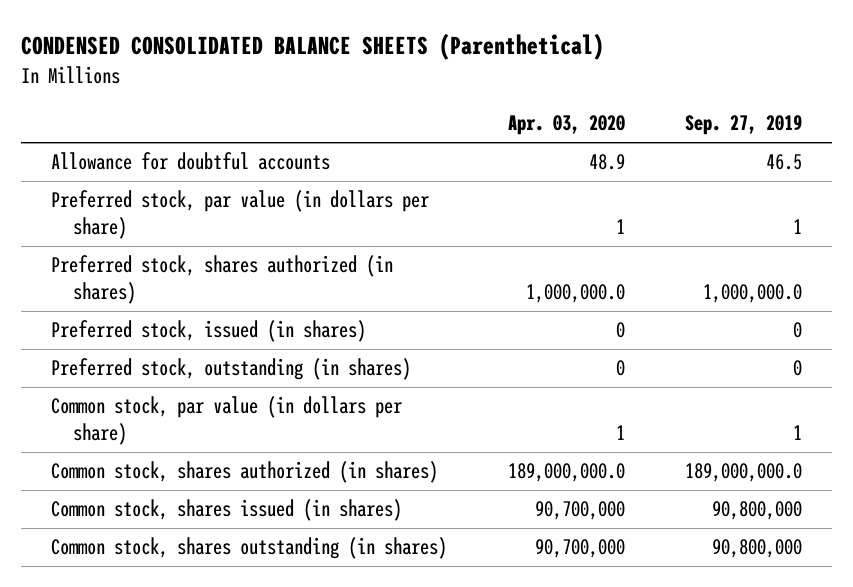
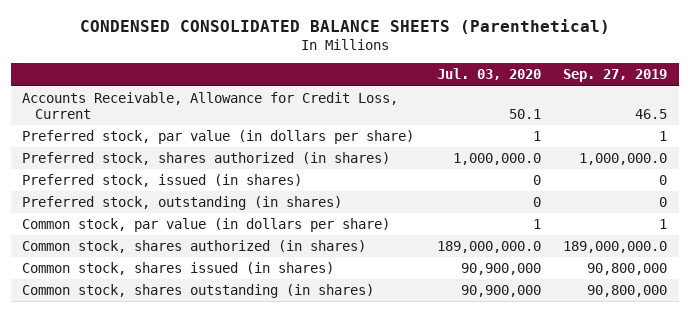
- | Apr. 03, 2020 | Sep. 27, 2019
+ | Jul. 03, 2020 | Sep. 27, 2019
- Allowance for doubtful accounts | 48.9 | 46.5
+ Accounts Receivable, Allowance for Credit Loss, Current | 50.1 | 46.5

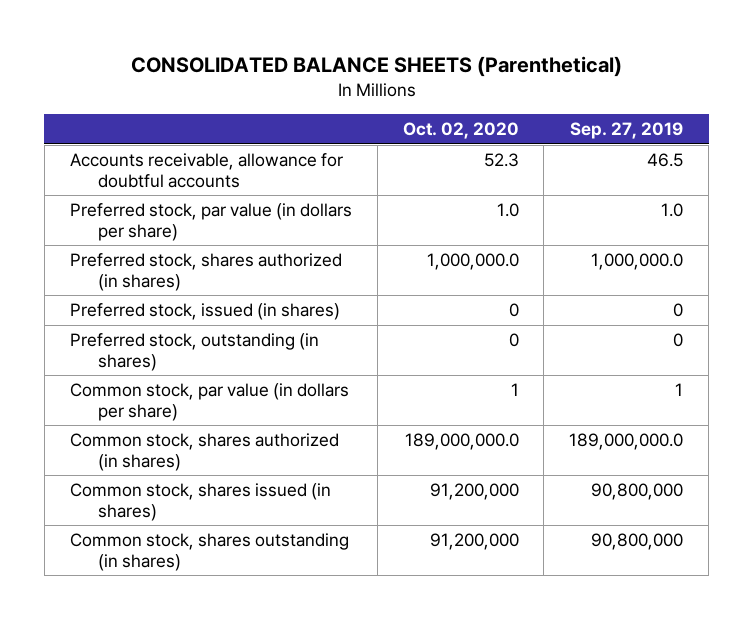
- CONDENSED CONSOLIDATED BALANCE SHEETS (Parenthetical)
+ CONSOLIDATED BALANCE SHEETS (Parenthetical)
- | Jul. 03, 2020 | Sep. 27, 2019
+ | Oct. 02, 2020 | Sep. 27, 2019
- Accounts Receivable, Allowance for Credit Loss, Current | 50.1 | 46.5
- Preferred stock, par value (in dollars per share) | 1 | 1
+ Accounts receivable, allowance for doubtful accounts | 52.3 | 46.5
+ Preferred stock, par value (in dollars per share) | 1.0 | 1.0

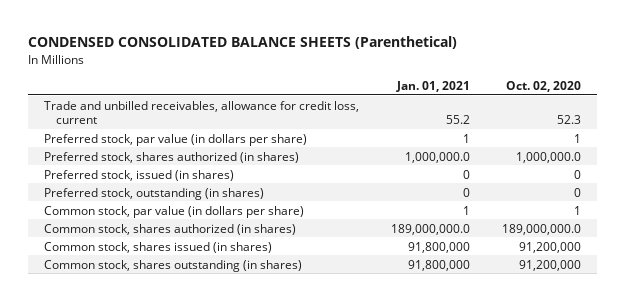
- CONSOLIDATED BALANCE SHEETS (Parenthetical)
+ CONDENSED CONSOLIDATED BALANCE SHEETS (Parenthetical)
- | Oct. 02, 2020 | Sep. 27, 2019
+ | Jan. 01, 2021 | Oct. 02, 2020
- Accounts receivable, allowance for doubtful accounts | 52.3 | 46.5
- Preferred stock, par value (in dollars per share) | 1.0 | 1.0
+ Trade and unbilled receivables, allowance for credit loss, current | 55.2 | 52.3
+ Preferred stock, par value (in dollars per share) | 1 | 1

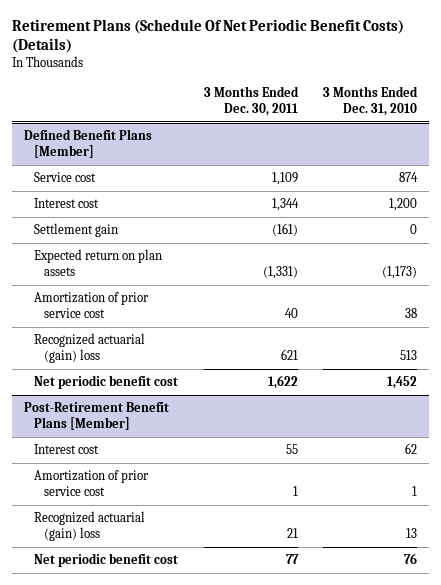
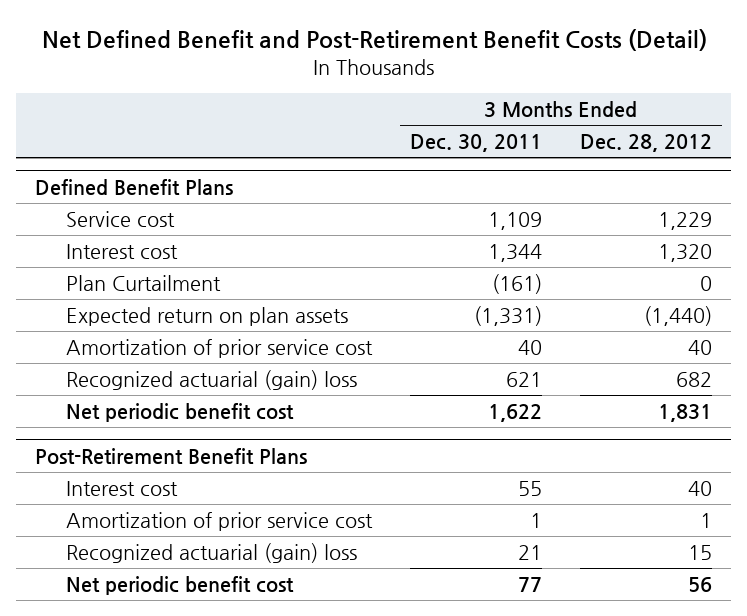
- Retirement Plans (Schedule Of Net Periodic Benefit Costs) (Details)
+ Net Defined Benefit and Post-Retirement Benefit Costs (Detail)
- | 3 Months Ended Dec. 30, 2011 | 3 Months Ended Dec. 31, 2010
+ | 3 Months Ended Dec. 30, 2011 | 3 Months Ended Dec. 28, 2012
- Defined Benefit Plans [Member]
+ Defined Benefit Plans
- Settlement gain | (161) | 0
+ Plan Curtailment | (161) | 0
- Post-Retirement Benefit Plans [Member]
+ Post-Retirement Benefit Plans

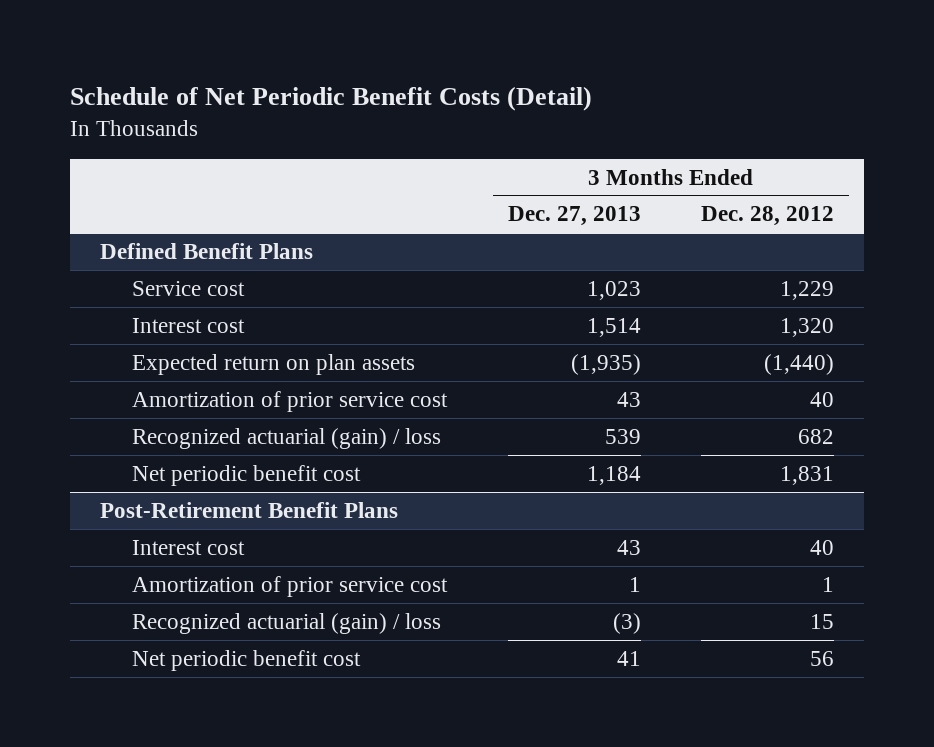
- Net Defined Benefit and Post-Retirement Benefit Costs (Detail)
+ Schedule of Net Periodic Benefit Costs (Detail)
- | 3 Months Ended Dec. 30, 2011 | 3 Months Ended Dec. 28, 2012
+ | 3 Months Ended Dec. 27, 2013 | 3 Months Ended Dec. 28, 2012
@ Defined Benefit Plans
- Plan Curtailment | (161) | 0
- Recognized actuarial (gain) loss | 621 | 682
+ Recognized actuarial (gain) / loss | 539 | 682
@ Post-Retirement Benefit Plans
- Recognized actuarial (gain) loss | 21 | 15
+ Recognized actuarial (gain) / loss | (3) | 15

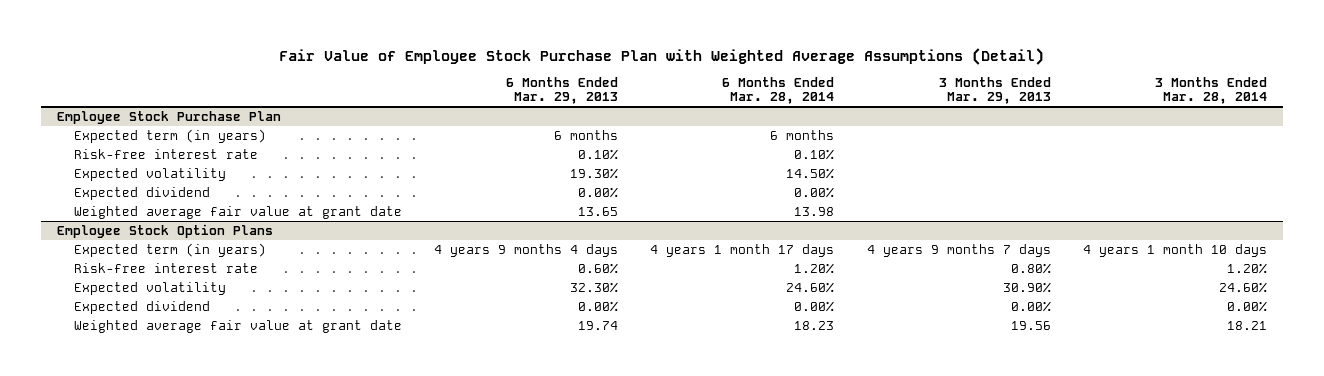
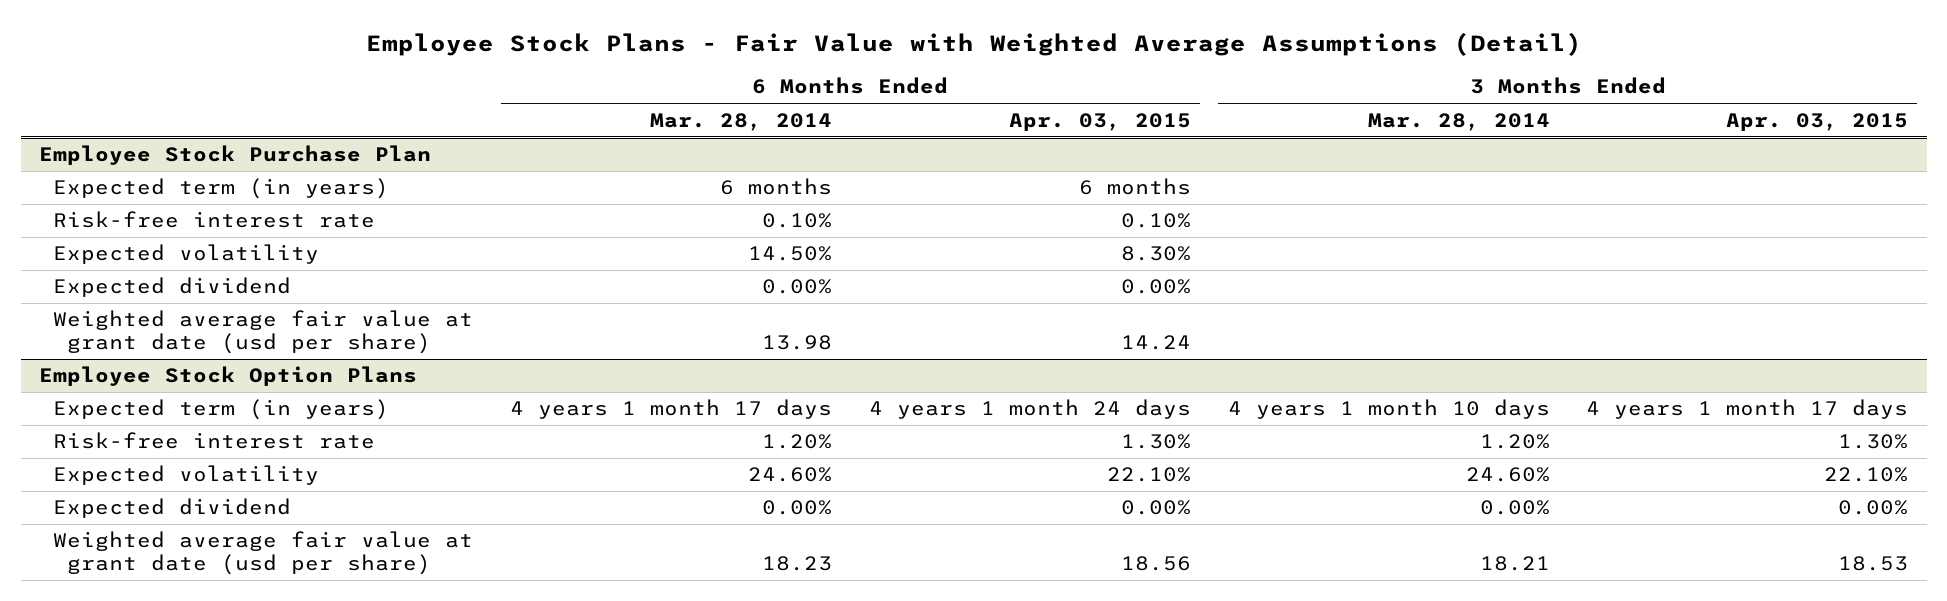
- Fair Value of Employee Stock Purchase Plan with Weighted Average Assumptions (Detail)
+ Employee Stock Plans - Fair Value with Weighted Average Assumptions (Detail)
- | 6 Months Ended Mar. 29, 2013 | 6 Months Ended Mar. 28, 2014 | 3 Months Ended Mar. 29, 2013 | 3 Months Ended Mar. 28, 2014
+ | 6 Months Ended Mar. 28, 2014 | 6 Months Ended Apr. 03, 2015 | 3 Months Ended Mar. 28, 2014 | 3 Months Ended Apr. 03, 2015
@ Employee Stock Purchase Plan
- Weighted average fair value at grant date | 13.65 | 13.98 | |
+ Weighted average fair value at grant date (usd per share) | 13.98 | 14.24 | |
@ Employee Stock Option Plans
- Weighted average fair value at grant date | 19.74 | 18.23 | 19.56 | 18.21
+ Weighted average fair value at grant date (usd per share) | 18.23 | 18.56 | 18.21 | 18.53

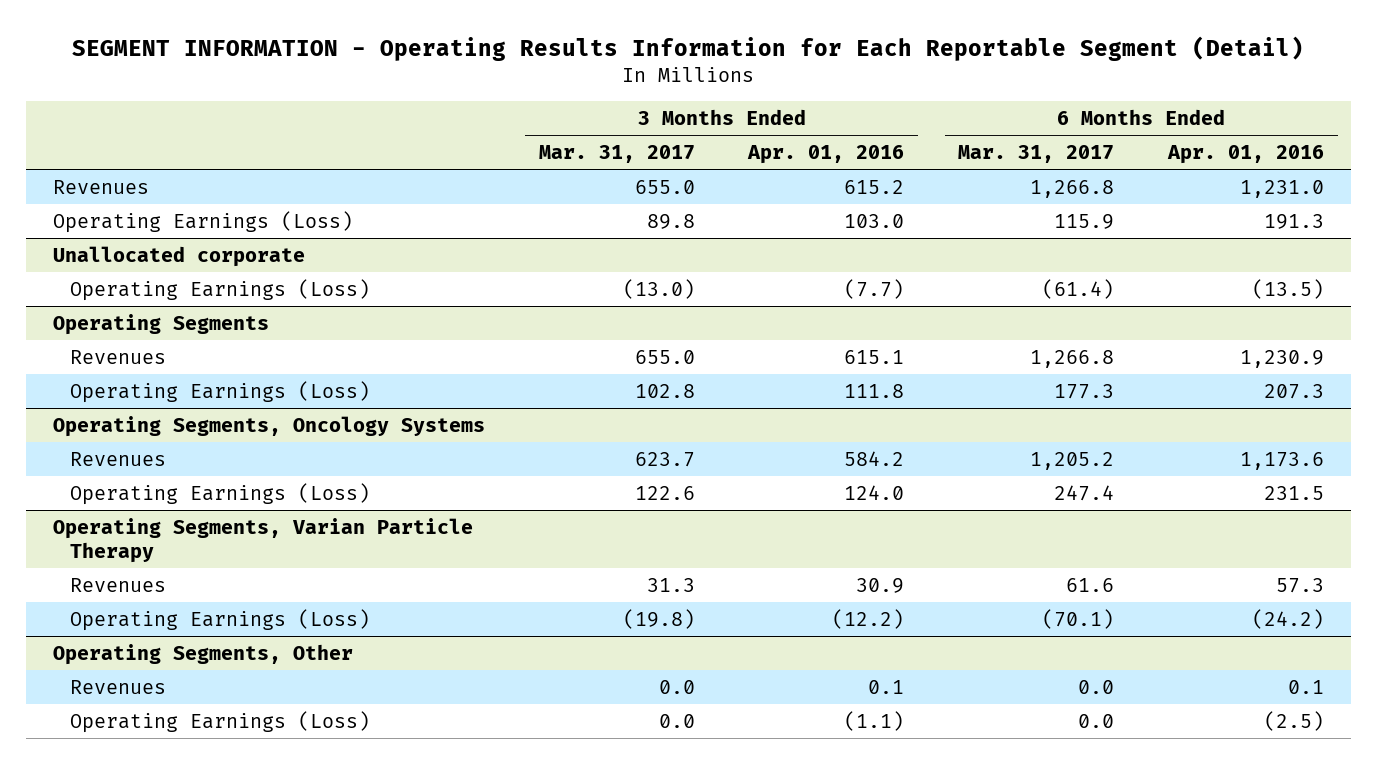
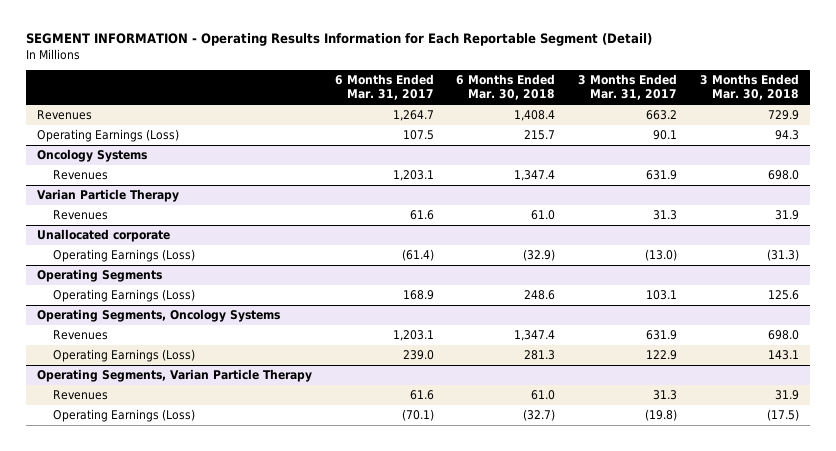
- | 3 Months Ended Mar. 31, 2017 | 3 Months Ended Apr. 01, 2016 | 6 Months Ended Mar. 31, 2017 | 6 Months Ended Apr. 01, 2016
+ | 6 Months Ended Mar. 31, 2017 | 6 Months Ended Mar. 30, 2018 | 3 Months Ended Mar. 31, 2017 | 3 Months Ended Mar. 30, 2018
- Revenues | 655.0 | 615.2 | 1,266.8 | 1,231.0
- Operating Earnings (Loss) | 89.8 | 103.0 | 115.9 | 191.3
+ Revenues | 1,264.7 | 1,408.4 | 663.2 | 729.9
+ Operating Earnings (Loss) | 107.5 | 215.7 | 90.1 | 94.3
+ Oncology Systems
+ Revenues | 1,203.1 | 1,347.4 | 631.9 | 698.0
+ Varian Particle Therapy
+ Revenues | 61.6 | 61.0 | 31.3 | 31.9
@ Operating Segments
- Revenues | 655.0 | 615.1 | 1,266.8 | 1,230.9
- Operating Earnings (Loss) | 102.8 | 111.8 | 177.3 | 207.3
+ Operating Earnings (Loss) | 168.9 | 248.6 | 103.1 | 125.6
@ Operating Segments, Oncology Systems
- Revenues | 623.7 | 584.2 | 1,205.2 | 1,173.6
- Operating Earnings (Loss) | 122.6 | 124.0 | 247.4 | 231.5
+ Revenues | 1,203.1 | 1,347.4 | 631.9 | 698.0
+ Operating Earnings (Loss) | 239.0 | 281.3 | 122.9 | 143.1
- Operating Segments, Other
- Revenues | 0.0 | 0.1 | 0.0 | 0.1
- Operating Earnings (Loss) | 0.0 | (1.1) | 0.0 | (2.5)

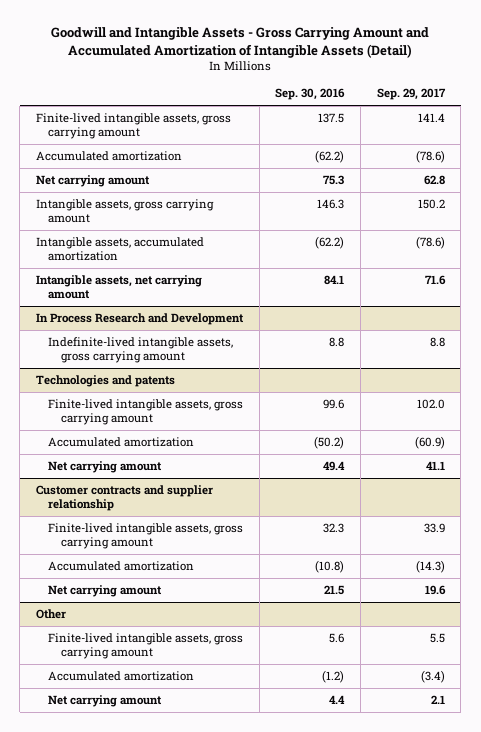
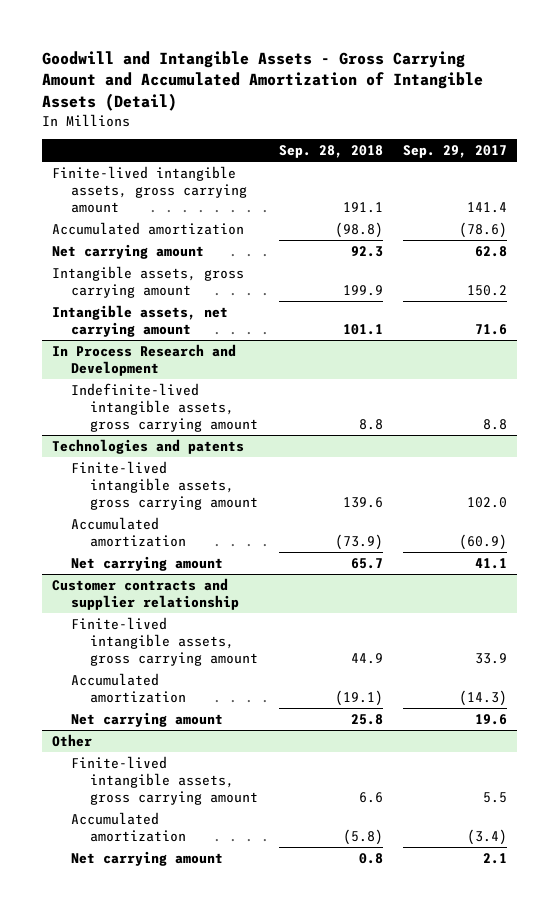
- | Sep. 30, 2016 | Sep. 29, 2017
+ | Sep. 28, 2018 | Sep. 29, 2017
- Intangible assets, accumulated amortization | (62.2) | (78.6)

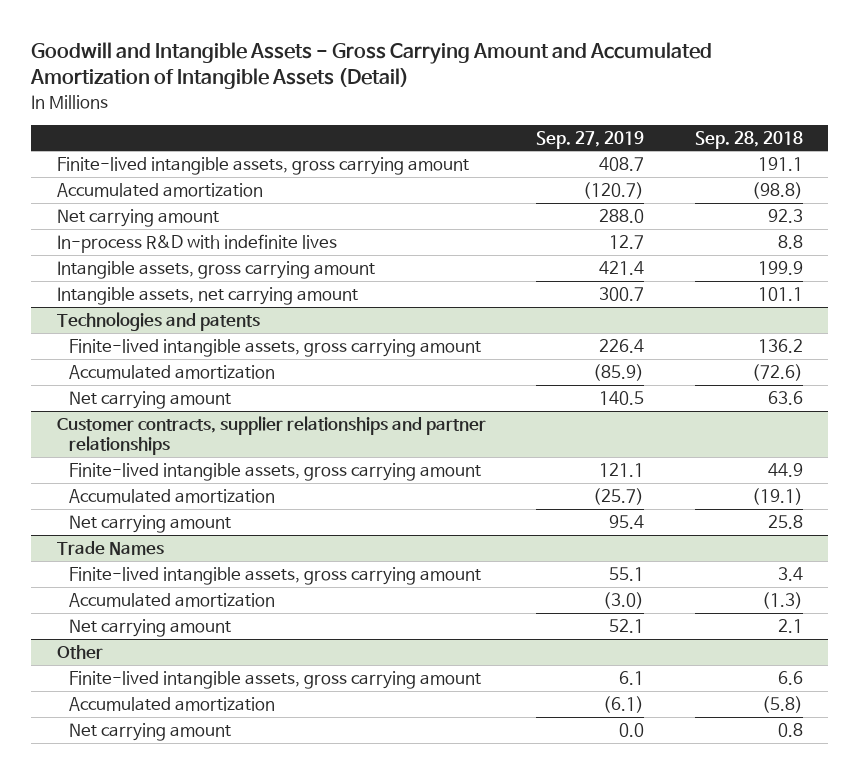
- | Sep. 28, 2018 | Sep. 29, 2017
+ | Sep. 27, 2019 | Sep. 28, 2018
+ In-process R&D with indefinite lives | 12.7 | 8.8
- In Process Research and Development
- Indefinite-lived intangible assets, gross carrying amount | 8.8 | 8.8
@ Technologies and patents
- Finite-lived intangible assets, gross carrying amount | 139.6 | 102.0
- Accumulated amortization | (73.9) | (60.9)
- Net carrying amount | 65.7 | 41.1
- Customer contracts and supplier relationship
@ Technologies and patents
+ Finite-lived intangible assets, gross carrying amount | 226.4 | 136.2
+ Accumulated amortization | (85.9) | (72.6)
+ Net carrying amount | 140.5 | 63.6
+ Customer contracts, supplier relationships and partner relationships
+ Trade Names
+ Finite-lived intangible assets, gross carrying amount | 55.1 | 3.4
+ Accumulated amortization | (3.0) | (1.3)
+ Net carrying amount | 52.1 | 2.1

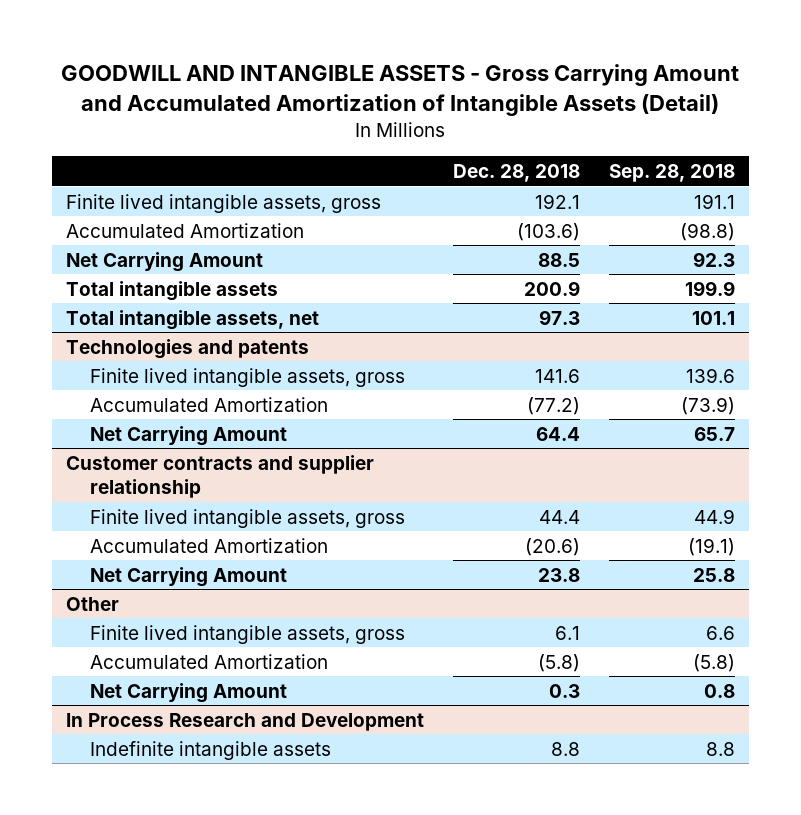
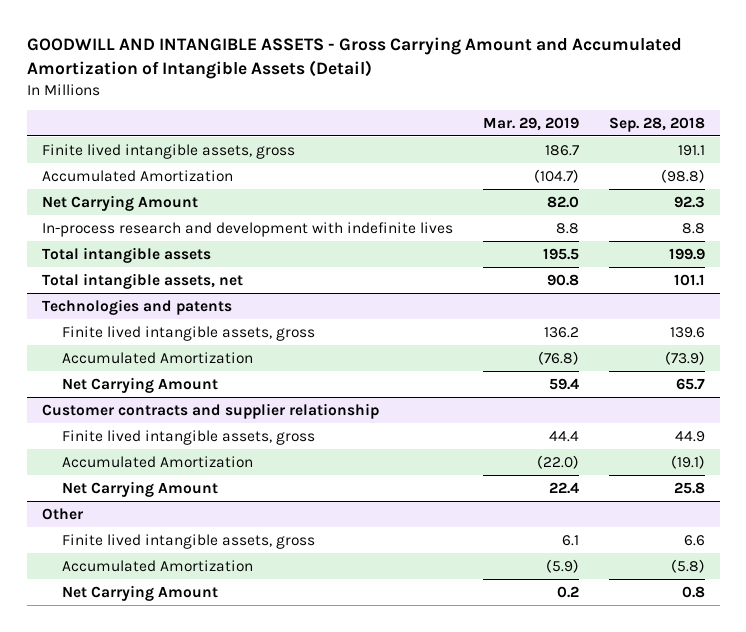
- | Dec. 28, 2018 | Sep. 28, 2018
+ | Mar. 29, 2019 | Sep. 28, 2018
+ In-process research and development with indefinite lives | 8.8 | 8.8
- In Process Research and Development
- Indefinite intangible assets | 8.8 | 8.8

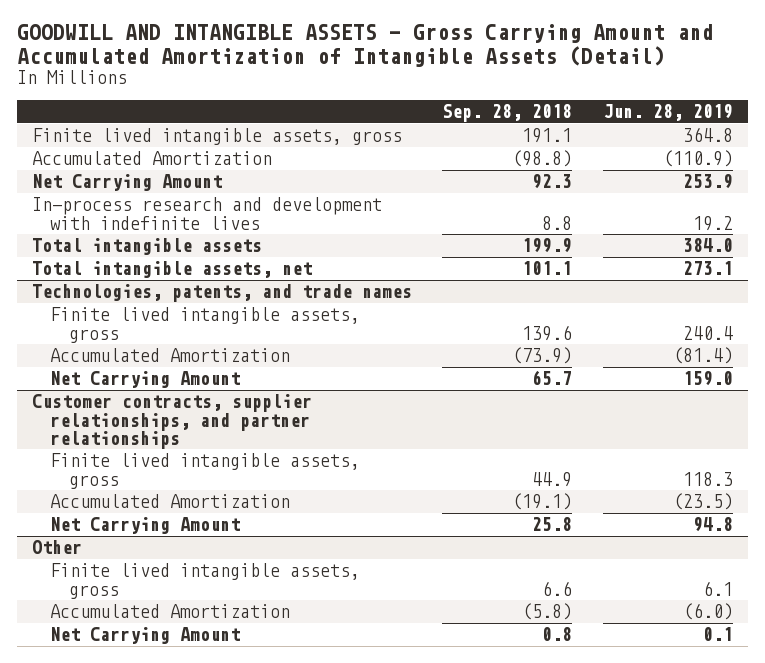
- | Mar. 29, 2019 | Sep. 28, 2018
+ | Sep. 28, 2018 | Jun. 28, 2019
- Technologies and patents
+ Technologies, patents, and trade names
- Customer contracts and supplier relationship
+ Customer contracts, supplier relationships, and partner relationships

